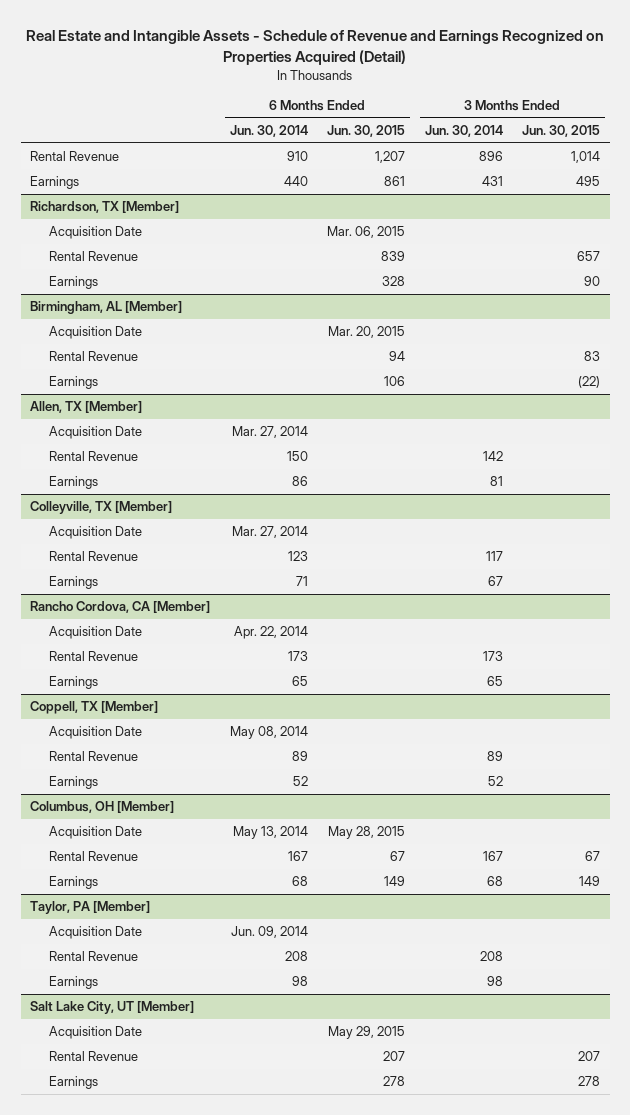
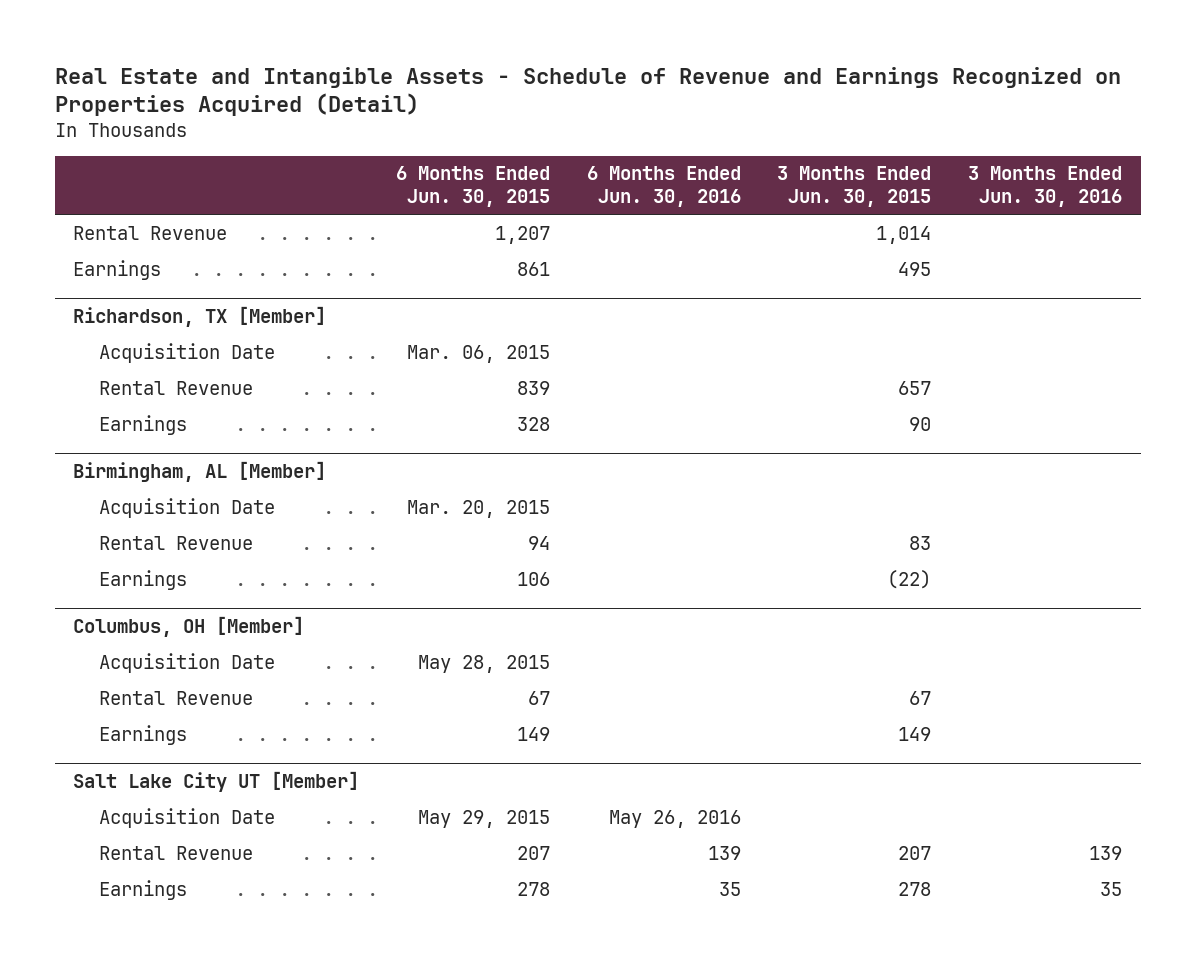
- | 6 Months Ended Jun. 30, 2014 | 6 Months Ended Jun. 30, 2015 | 3 Months Ended Jun. 30, 2014 | 3 Months Ended Jun. 30, 2015
+ | 6 Months Ended Jun. 30, 2015 | 6 Months Ended Jun. 30, 2016 | 3 Months Ended Jun. 30, 2015 | 3 Months Ended Jun. 30, 2016
- Allen, TX [Member]
- Acquisition Date | Mar. 27, 2014 | | |
- Rental Revenue | 150 | | 142 |
- Earnings | 86 | | 81 |
- Colleyville, TX [Member]
- Acquisition Date | Mar. 27, 2014 | | |
- Rental Revenue | 123 | | 117 |
- Earnings | 71 | | 67 |
- Rancho Cordova, CA [Member]
- Acquisition Date | Apr. 22, 2014 | | |
- Rental Revenue | 173 | | 173 |
- Earnings | 65 | | 65 |
- Coppell, TX [Member]
- Acquisition Date | May 08, 2014 | | |
- Rental Revenue | 89 | | 89 |
- Earnings | 52 | | 52 |
- Taylor, PA [Member]
- Acquisition Date | Jun. 09, 2014 | | |
- Rental Revenue | 208 | | 208 |
- Earnings | 98 | | 98 |
- Salt Lake City, UT [Member]
+ Salt Lake City UT [Member]

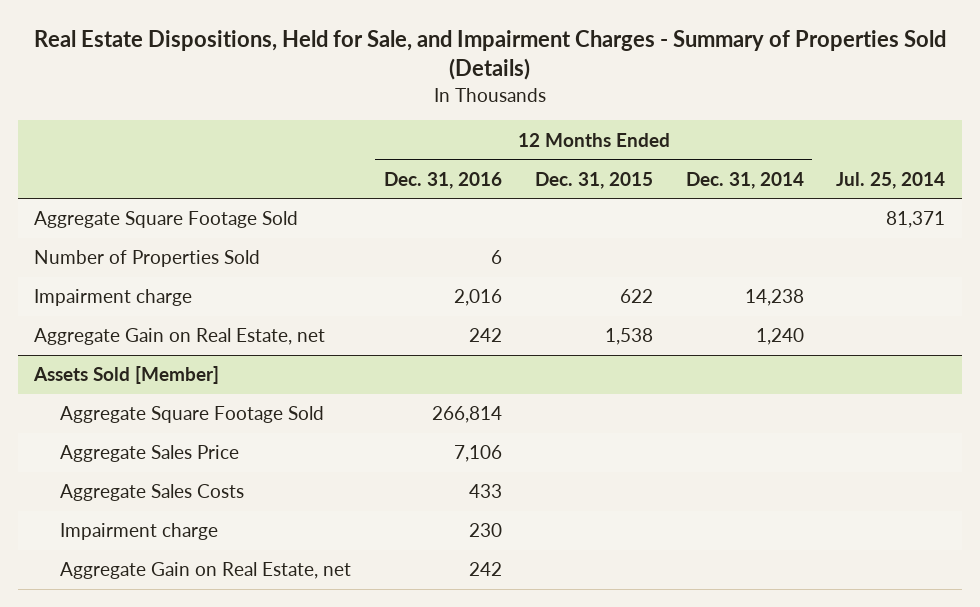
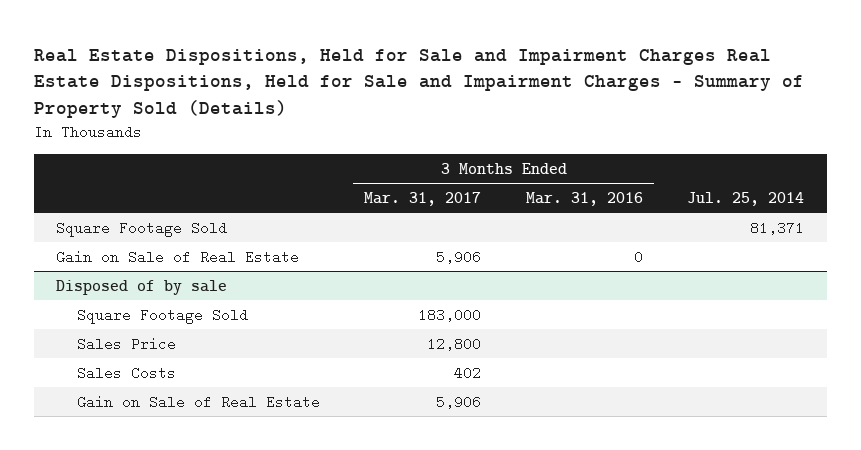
- Real Estate Dispositions, Held for Sale, and Impairment Charges - Summary of Properties Sold (Details)
+ Real Estate Dispositions, Held for Sale and Impairment Charges Real Estate Dispositions, Held for Sale and Impairment Charges - Summary of Property Sold (Details)
- | 12 Months Ended Dec. 31, 2016 | 12 Months Ended Dec. 31, 2015 | 12 Months Ended Dec. 31, 2014 | Jul. 25, 2014
+ | 3 Months Ended Mar. 31, 2017 | 3 Months Ended Mar. 31, 2016 | Jul. 25, 2014
- Aggregate Square Footage Sold | | | | 81,371
- Number of Properties Sold | 6 | | |
- Impairment charge | 2,016 | 622 | 14,238 |
- Aggregate Gain on Real Estate, net | 242 | 1,538 | 1,240 |
- Assets Sold [Member]
- Aggregate Square Footage Sold | 266,814 | | |
- Aggregate Sales Price | 7,106 | | |
- Aggregate Sales Costs | 433 | | |
- Impairment charge | 230 | | |
- Aggregate Gain on Real Estate, net | 242 | | |
+ Square Footage Sold | | | 81,371
+ Gain on Sale of Real Estate | 5,906 | 0 |
+ Disposed of by sale
+ Square Footage Sold | 183,000 | |
+ Sales Price | 12,800 | |
+ Sales Costs | 402 | |
+ Gain on Sale of Real Estate | 5,906 | |

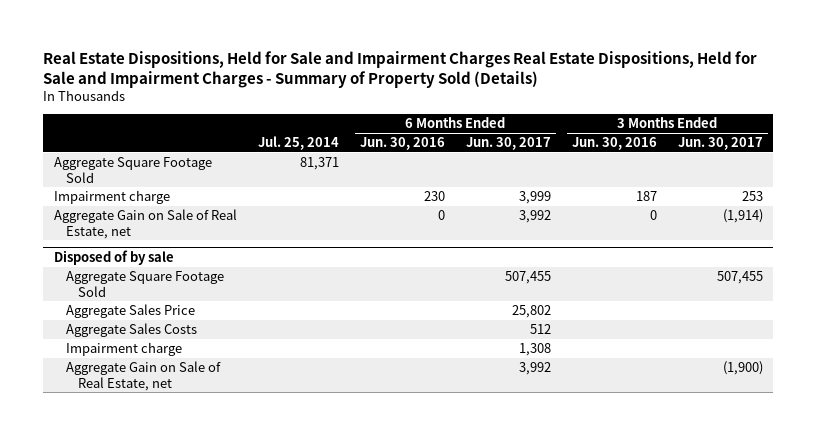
- | 3 Months Ended Mar. 31, 2017 | 3 Months Ended Mar. 31, 2016 | Jul. 25, 2014
+ | Jul. 25, 2014 | 6 Months Ended Jun. 30, 2016 | 6 Months Ended Jun. 30, 2017 | 3 Months Ended Jun. 30, 2016 | 3 Months Ended Jun. 30, 2017
- Square Footage Sold | | | 81,371
- Gain on Sale of Real Estate | 5,906 | 0 |
+ Aggregate Square Footage Sold | 81,371 | | | |
+ Impairment charge | | 230 | 3,999 | 187 | 253
+ Aggregate Gain on Sale of Real Estate, net | | 0 | 3,992 | 0 | (1,914)
@ Disposed of by sale
- Square Footage Sold | 183,000 | |
- Sales Price | 12,800 | |
- Sales Costs | 402 | |
- Gain on Sale of Real Estate | 5,906 | |
+ Aggregate Square Footage Sold | | | 507,455 | | 507,455
+ Aggregate Sales Price | | | 25,802 | |
+ Aggregate Sales Costs | | | 512 | |
+ Impairment charge | | | 1,308 | |
+ Aggregate Gain on Sale of Real Estate, net | | | 3,992 | | (1,900)

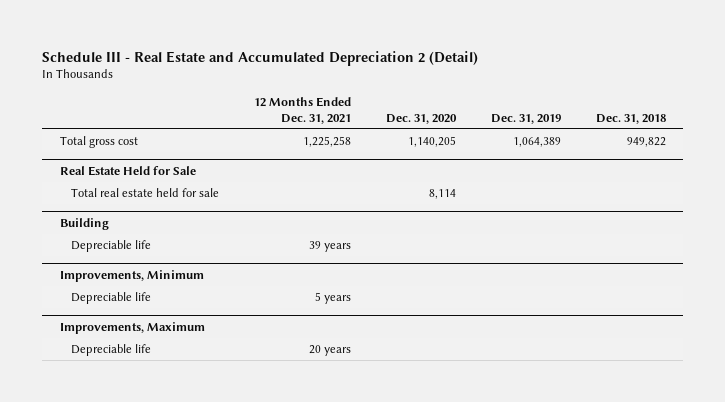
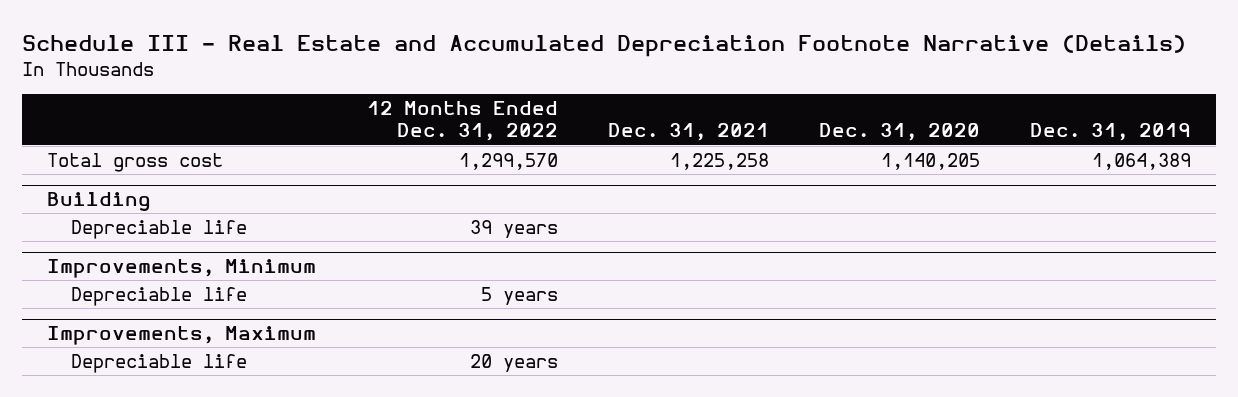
- Schedule III - Real Estate and Accumulated Depreciation 2 (Detail)
+ Schedule III - Real Estate and Accumulated Depreciation Footnote Narrative (Details)
- | 12 Months Ended Dec. 31, 2021 | Dec. 31, 2020 | Dec. 31, 2019 | Dec. 31, 2018
+ | 12 Months Ended Dec. 31, 2022 | Dec. 31, 2021 | Dec. 31, 2020 | Dec. 31, 2019
- Real Estate Held for Sale
- Total real estate held for sale | | 8,114 | |

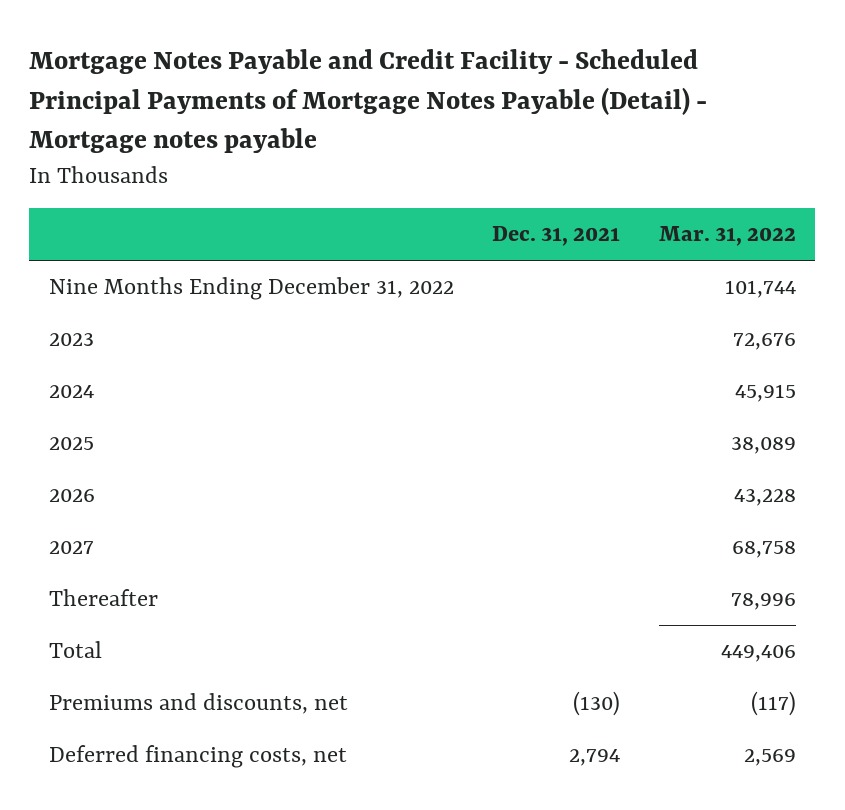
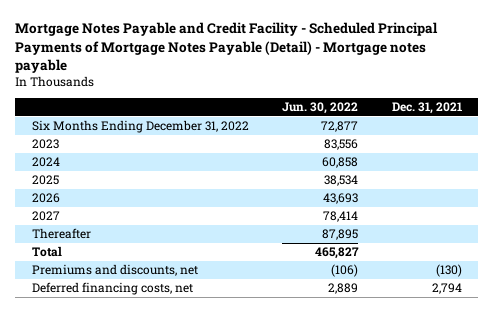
- | Dec. 31, 2021 | Mar. 31, 2022
+ | Jun. 30, 2022 | Dec. 31, 2021
- Nine Months Ending December 31, 2022 | | 101,744
+ Six Months Ending December 31, 2022 | 72,877 |

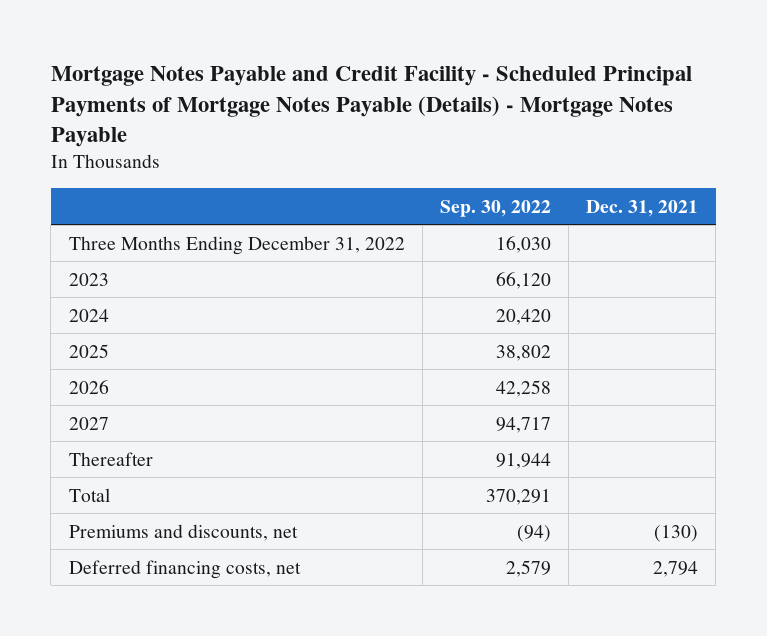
- Mortgage Notes Payable and Credit Facility - Scheduled Principal Payments of Mortgage Notes Payable (Detail) - Mortgage notes payable
+ Mortgage Notes Payable and Credit Facility - Scheduled Principal Payments of Mortgage Notes Payable (Details) - Mortgage Notes Payable
- | Jun. 30, 2022 | Dec. 31, 2021
+ | Sep. 30, 2022 | Dec. 31, 2021
- Six Months Ending December 31, 2022 | 72,877 |
+ Three Months Ending December 31, 2022 | 16,030 |

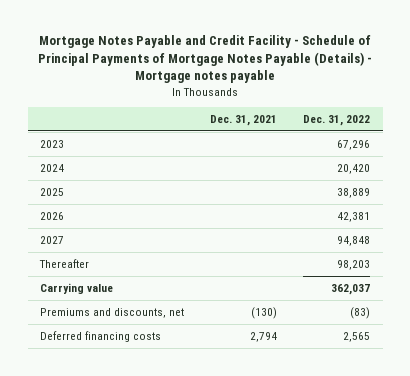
- Mortgage Notes Payable and Credit Facility - Scheduled Principal Payments of Mortgage Notes Payable (Details) - Mortgage Notes Payable
+ Mortgage Notes Payable and Credit Facility - Schedule of Principal Payments of Mortgage Notes Payable (Details) - Mortgage notes payable
- | Sep. 30, 2022 | Dec. 31, 2021
+ | Dec. 31, 2021 | Dec. 31, 2022
- Three Months Ending December 31, 2022 | 16,030 |
- Total | 370,291 |
+ Carrying value | | 362,037
- Deferred financing costs, net | 2,579 | 2,794
+ Deferred financing costs | 2,794 | 2,565

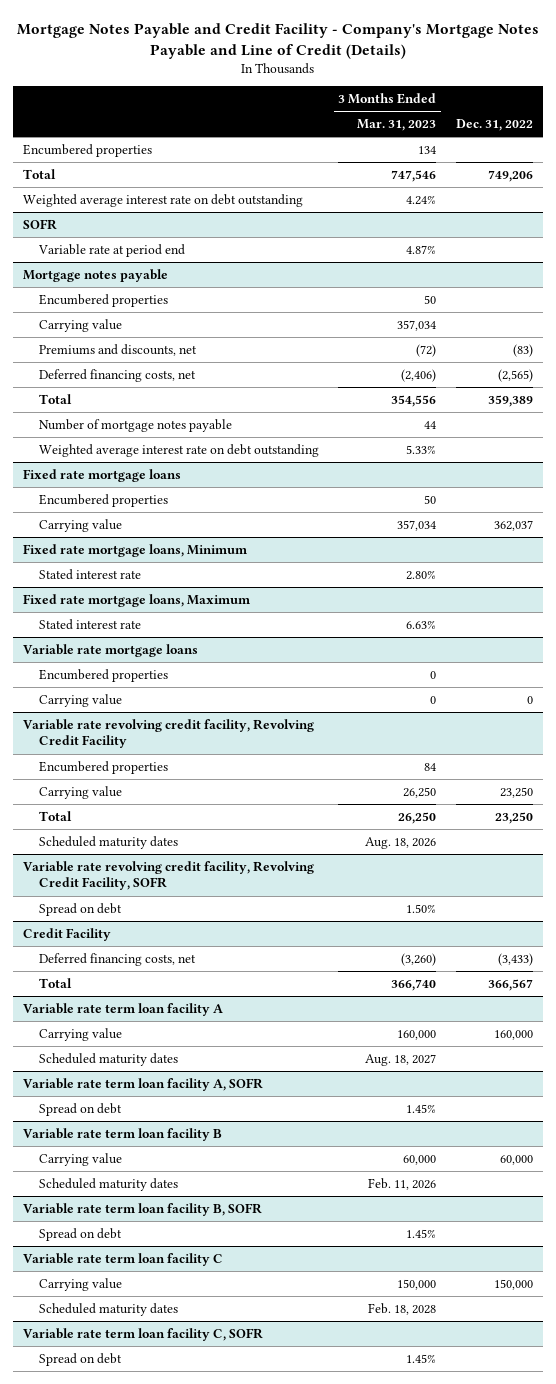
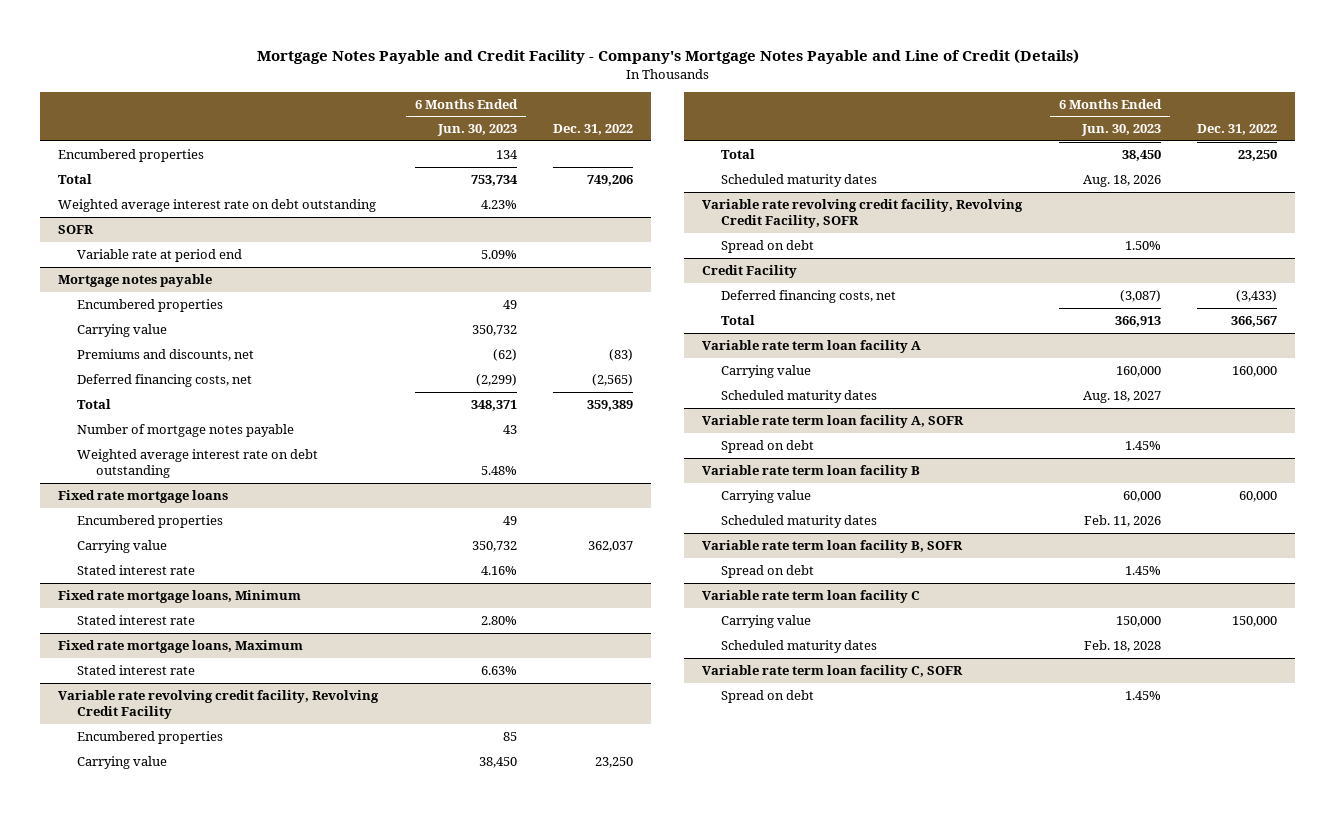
- | 3 Months Ended Mar. 31, 2023 | Dec. 31, 2022
+ | 6 Months Ended Jun. 30, 2023 | Dec. 31, 2022
@ Fixed rate mortgage loans
+ Stated interest rate | 4.16% |
- Variable rate mortgage loans
- Encumbered properties | 0 |
- Carrying value | 0 | 0

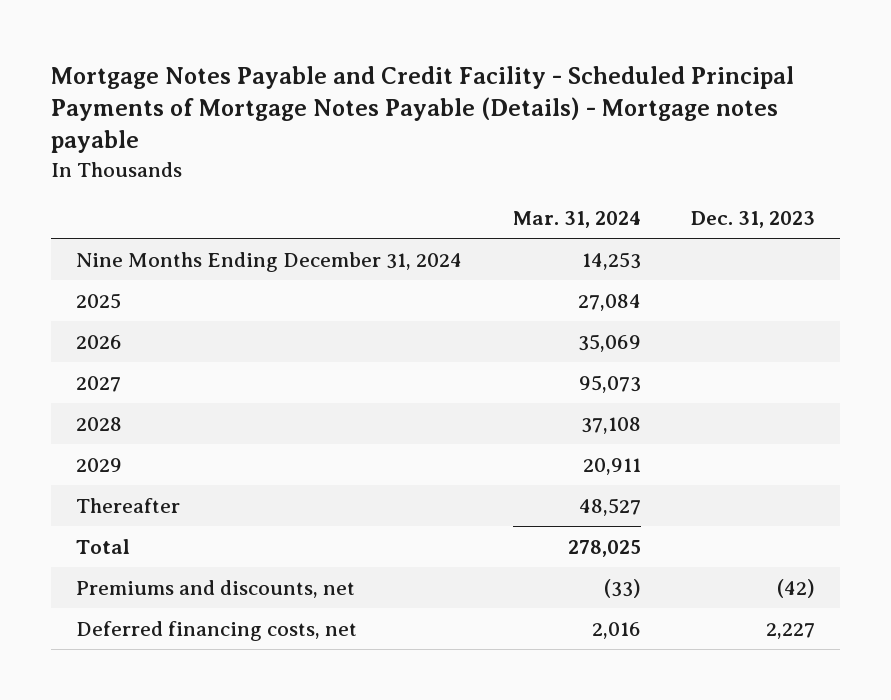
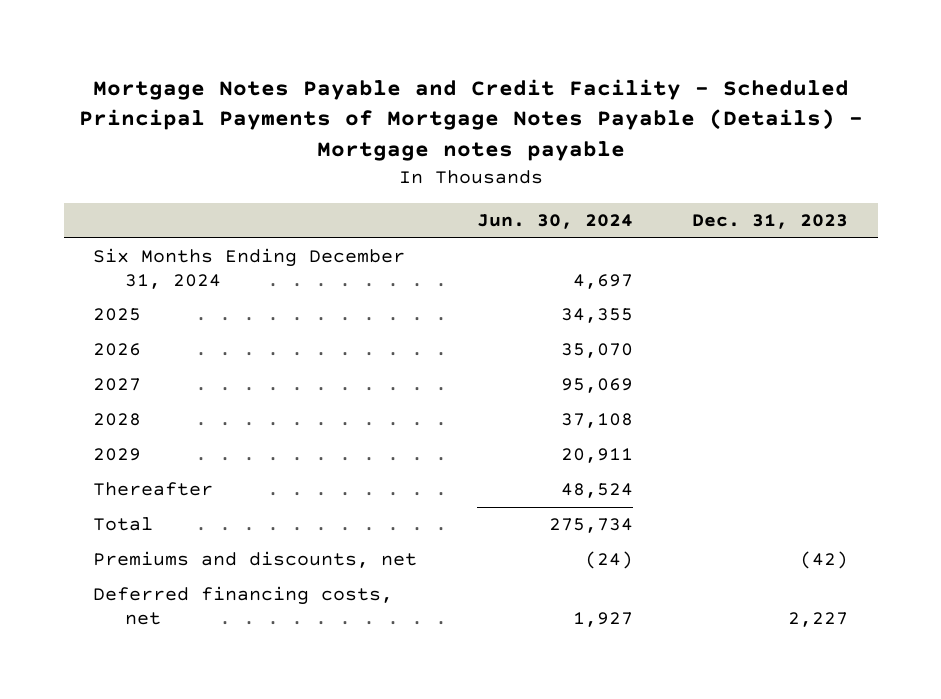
- | Mar. 31, 2024 | Dec. 31, 2023
+ | Jun. 30, 2024 | Dec. 31, 2023
- Nine Months Ending December 31, 2024 | 14,253 |
+ Six Months Ending December 31, 2024 | 4,697 |

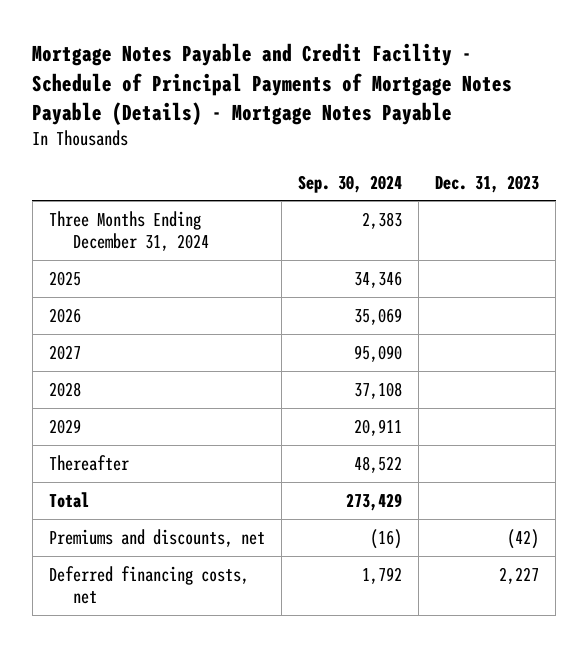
- Mortgage Notes Payable and Credit Facility - Scheduled Principal Payments of Mortgage Notes Payable (Details) - Mortgage notes payable
+ Mortgage Notes Payable and Credit Facility - Schedule of Principal Payments of Mortgage Notes Payable (Details) - Mortgage Notes Payable
- | Jun. 30, 2024 | Dec. 31, 2023
+ | Sep. 30, 2024 | Dec. 31, 2023
- Six Months Ending December 31, 2024 | 4,697 |
+ Three Months Ending December 31, 2024 | 2,383 |

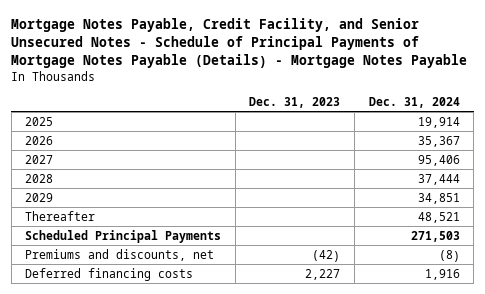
- Mortgage Notes Payable and Credit Facility - Schedule of Principal Payments of Mortgage Notes Payable (Details) - Mortgage Notes Payable
+ Mortgage Notes Payable, Credit Facility, and Senior Unsecured Notes - Schedule of Principal Payments of Mortgage Notes Payable (Details) - Mortgage Notes Payable
- | Sep. 30, 2024 | Dec. 31, 2023
+ | Dec. 31, 2023 | Dec. 31, 2024
- Three Months Ending December 31, 2024 | 2,383 |
- Total | 273,429 |
+ Scheduled Principal Payments | | 271,503
- Deferred financing costs, net | 1,792 | 2,227
+ Deferred financing costs | 2,227 | 1,916

